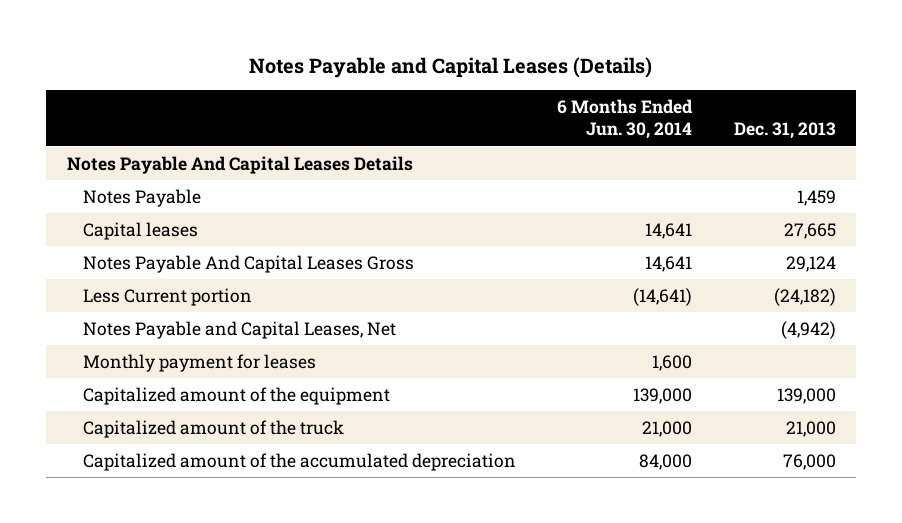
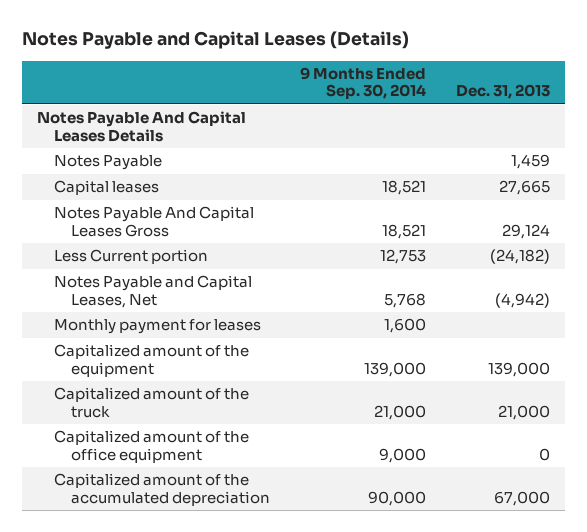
- | 6 Months Ended Jun. 30, 2014 | Dec. 31, 2013
+ | 9 Months Ended Sep. 30, 2014 | Dec. 31, 2013
- Capitalized amount of the accumulated depreciation | 84,000 | 76,000
+ Capitalized amount of the office equipment | 9,000 | 0
+ Capitalized amount of the accumulated depreciation | 90,000 | 67,000

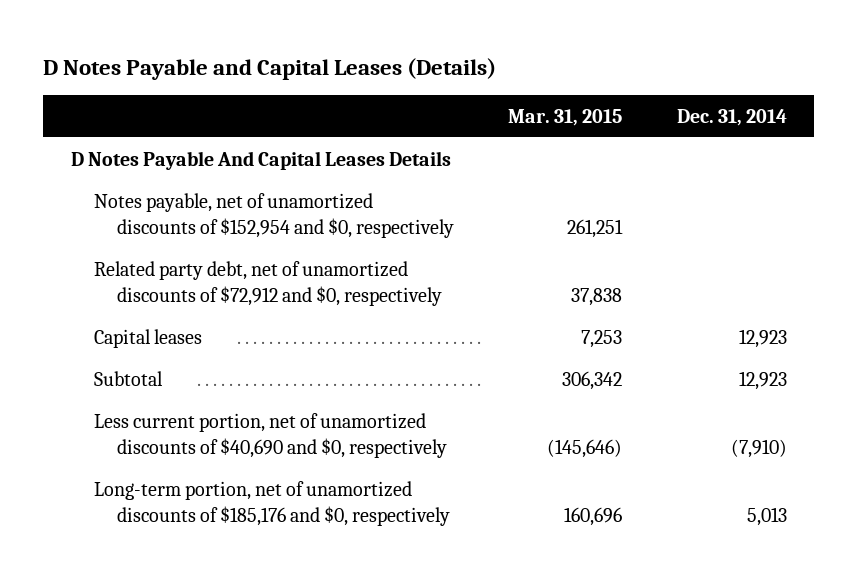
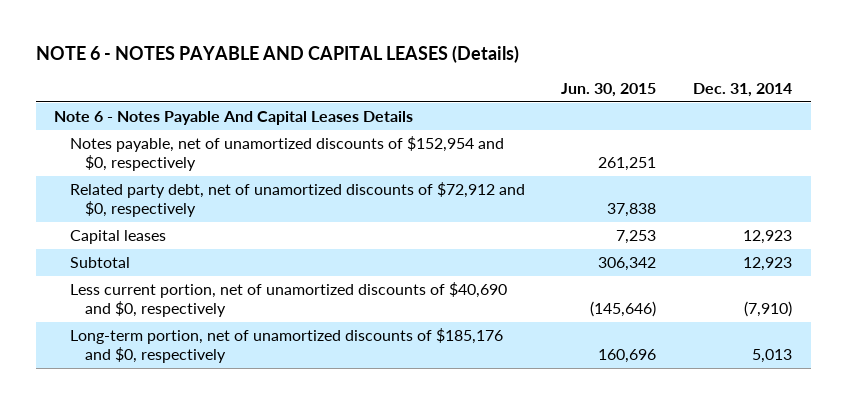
- D Notes Payable and Capital Leases (Details)
+ NOTE 6 - NOTES PAYABLE AND CAPITAL LEASES (Details)
- | Mar. 31, 2015 | Dec. 31, 2014
+ | Jun. 30, 2015 | Dec. 31, 2014
- D Notes Payable And Capital Leases Details
+ Note 6 - Notes Payable And Capital Leases Details

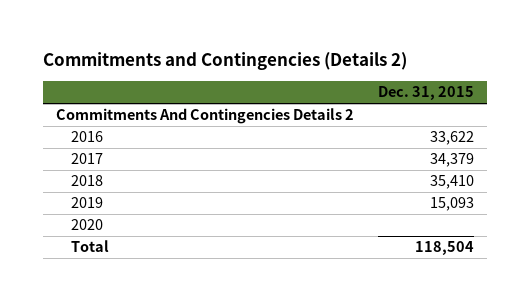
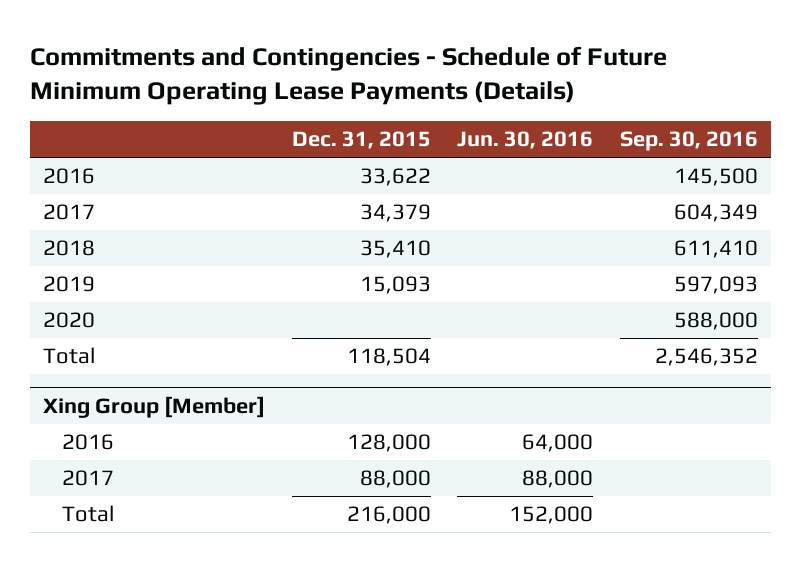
- Commitments and Contingencies (Details 2)
+ Commitments and Contingencies - Schedule of Future Minimum Operating Lease Payments (Details)
- | Dec. 31, 2015
+ | Dec. 31, 2015 | Jun. 30, 2016 | Sep. 30, 2016
- Commitments And Contingencies Details 2
+ Xing Group [Member]
+ 2016 | 128,000 | 64,000 |
+ 2017 | 88,000 | 88,000 |
+ Total | 216,000 | 152,000 |

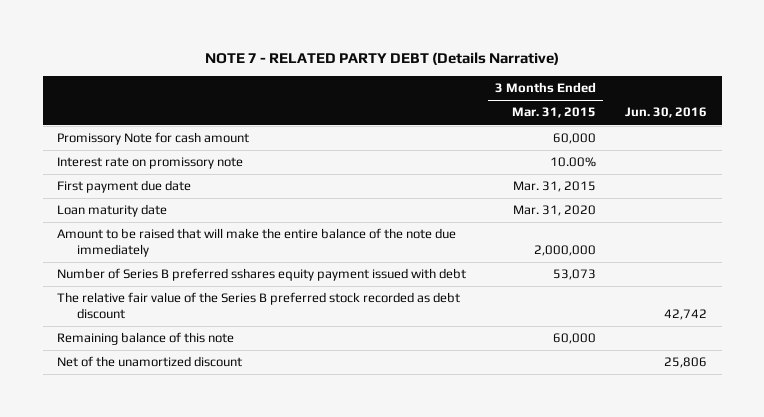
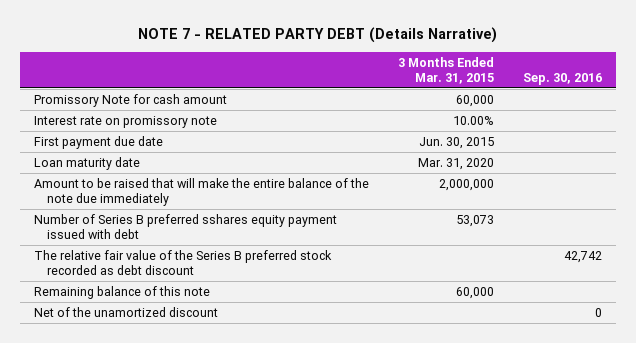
- | 3 Months Ended Mar. 31, 2015 | Jun. 30, 2016
+ | 3 Months Ended Mar. 31, 2015 | Sep. 30, 2016
- First payment due date | Mar. 31, 2015 |
+ First payment due date | Jun. 30, 2015 |

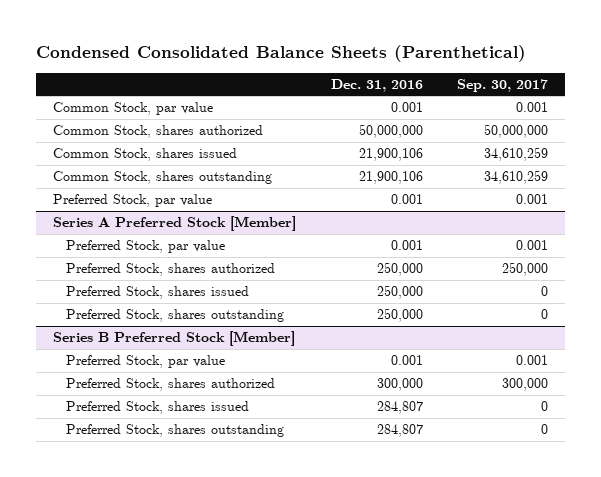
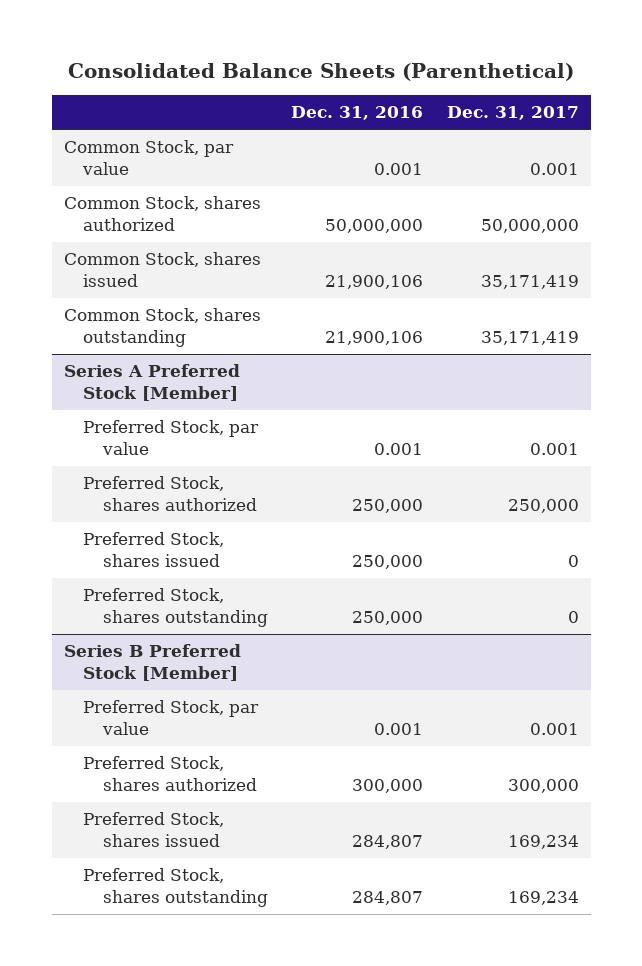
- Condensed Consolidated Balance Sheets (Parenthetical)
+ Consolidated Balance Sheets (Parenthetical)
- | Dec. 31, 2016 | Sep. 30, 2017
+ | Dec. 31, 2016 | Dec. 31, 2017
- Preferred Stock, par value | 0.001 | 0.001

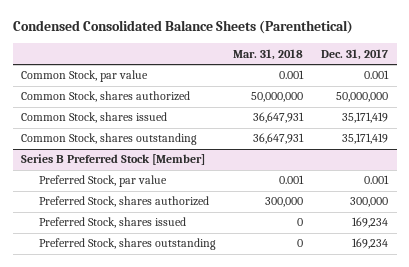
- Consolidated Balance Sheets (Parenthetical)
+ Condensed Consolidated Balance Sheets (Parenthetical)
- | Dec. 31, 2016 | Dec. 31, 2017
+ | Mar. 31, 2018 | Dec. 31, 2017
- Series A Preferred Stock [Member]
- Preferred Stock, par value | 0.001 | 0.001
- Preferred Stock, shares authorized | 250,000 | 250,000
- Preferred Stock, shares issued | 250,000 | 0
- Preferred Stock, shares outstanding | 250,000 | 0

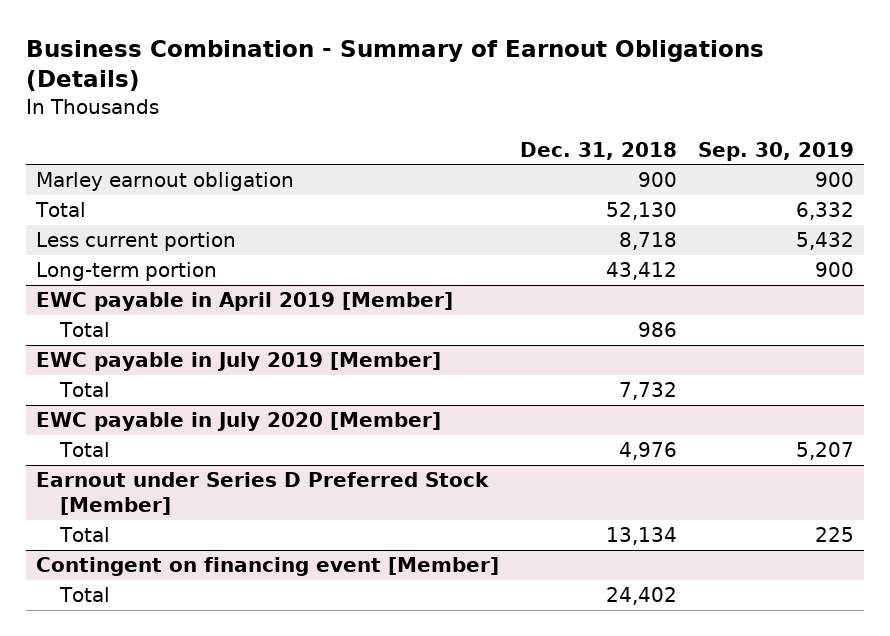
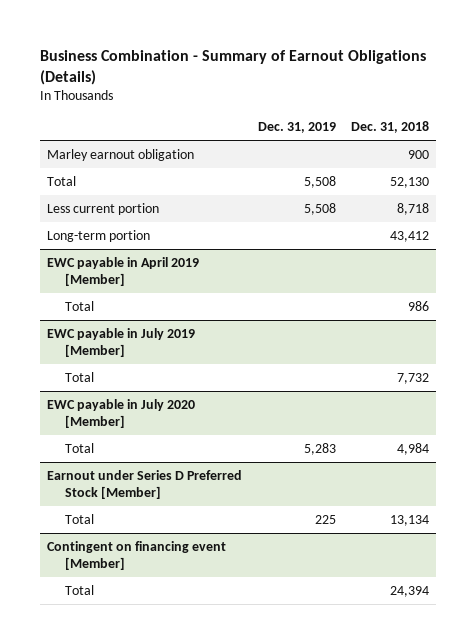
- | Dec. 31, 2018 | Sep. 30, 2019
+ | Dec. 31, 2019 | Dec. 31, 2018
@ EWC payable in July 2020 [Member]
- Total | 4,976 | 5,207
+ Total | 5,283 | 4,984
@ Contingent on financing event [Member]
- Total | 24,402 |
+ Total | | 24,394

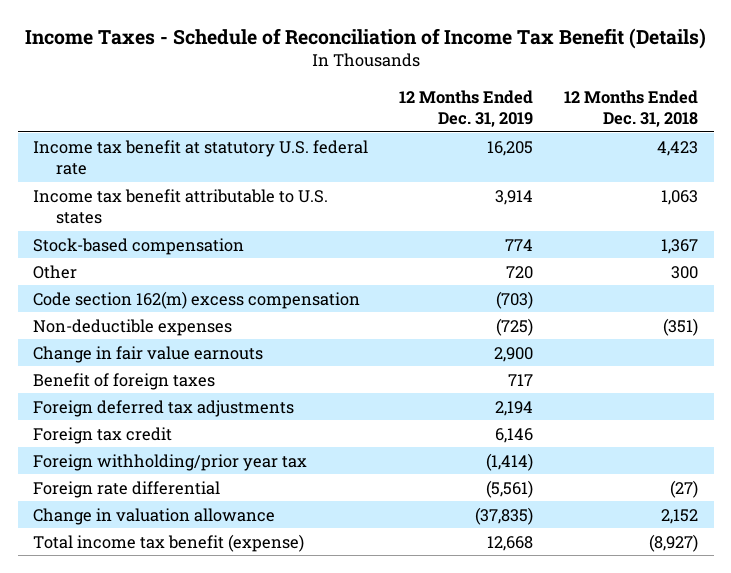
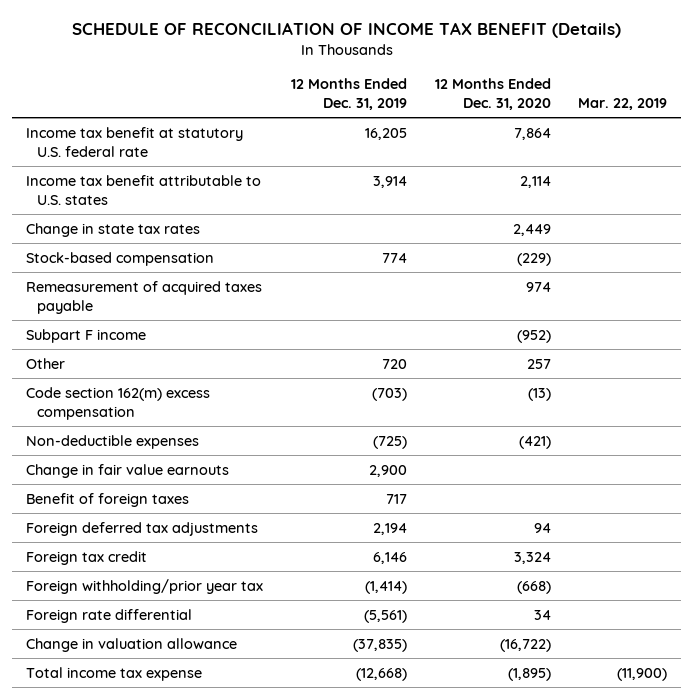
- Income Taxes - Schedule of Reconciliation of Income Tax Benefit (Details)
+ SCHEDULE OF RECONCILIATION OF INCOME TAX BENEFIT (Details)
- | 12 Months Ended Dec. 31, 2019 | 12 Months Ended Dec. 31, 2018
+ | 12 Months Ended Dec. 31, 2019 | 12 Months Ended Dec. 31, 2020 | Mar. 22, 2019
+ Change in state tax rates | | 2,449 |
+ Remeasurement of acquired taxes payable | | 974 |
+ Subpart F income | | (952) |
- Total income tax benefit (expense) | 12,668 | (8,927)
+ Total income tax expense | (12,668) | (1,895) | (11,900)

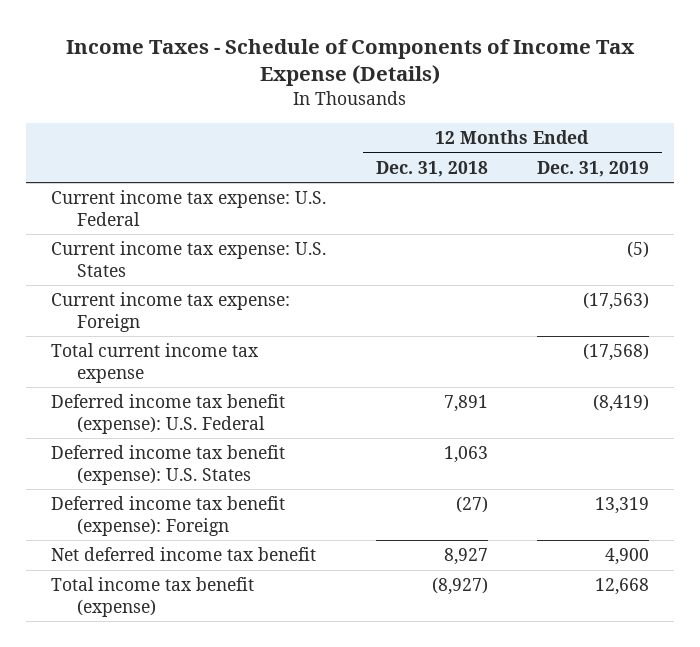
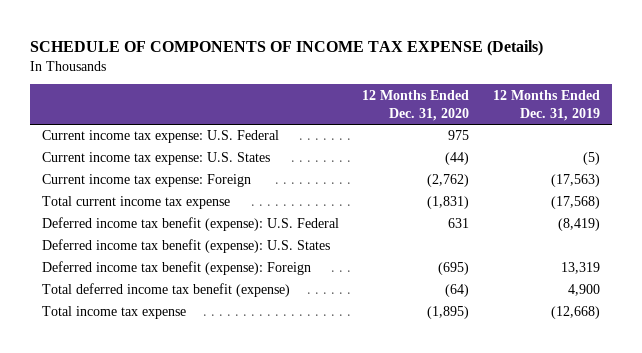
- Income Taxes - Schedule of Components of Income Tax Expense (Details)
+ SCHEDULE OF COMPONENTS OF INCOME TAX EXPENSE (Details)
- | 12 Months Ended Dec. 31, 2018 | 12 Months Ended Dec. 31, 2019
+ | 12 Months Ended Dec. 31, 2020 | 12 Months Ended Dec. 31, 2019
- Net deferred income tax benefit | 8,927 | 4,900
- Total income tax benefit (expense) | (8,927) | 12,668
+ Total deferred income tax benefit (expense) | (64) | 4,900
+ Total income tax expense | (1,895) | (12,668)

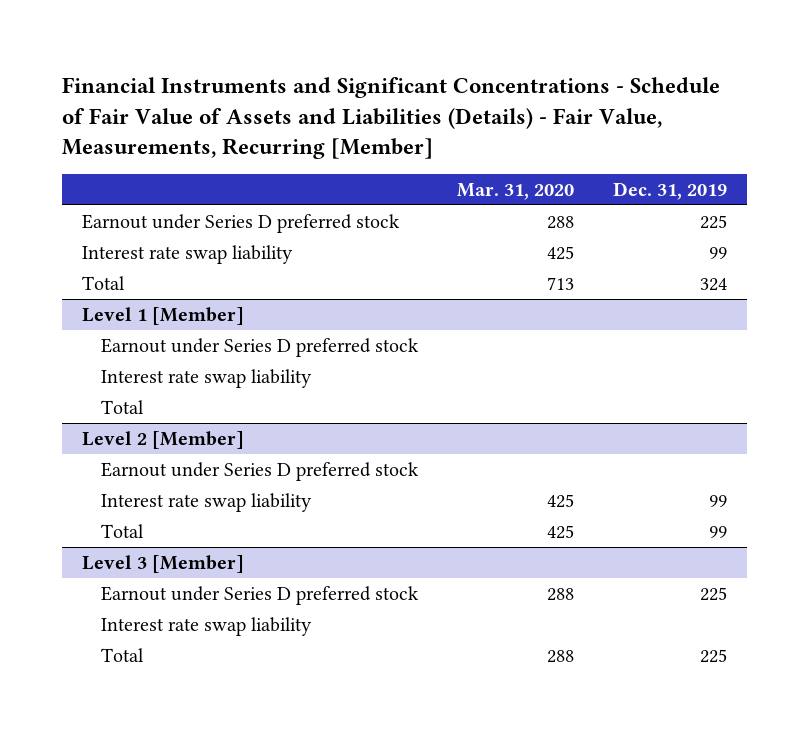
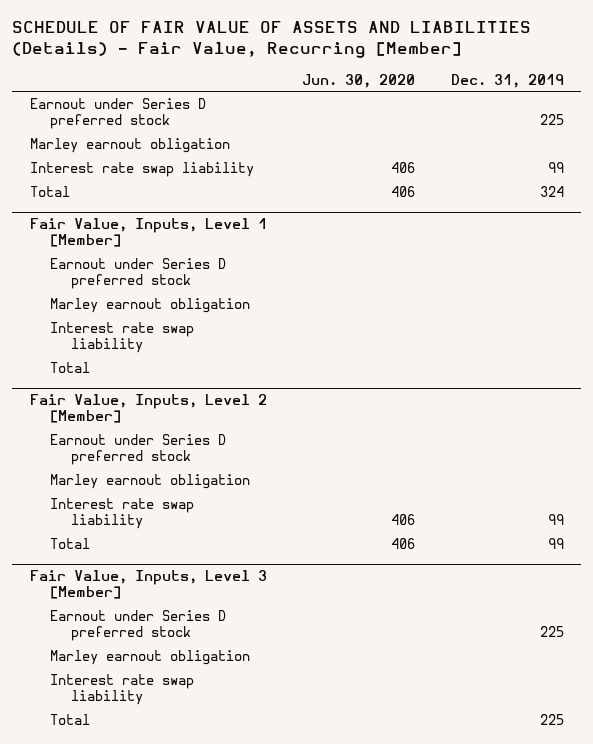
- Financial Instruments and Significant Concentrations - Schedule of Fair Value of Assets and Liabilities (Details) - Fair Value, Measurements, Recurring [Member]
+ SCHEDULE OF FAIR VALUE OF ASSETS AND LIABILITIES (Details) - Fair Value, Recurring [Member]
- | Mar. 31, 2020 | Dec. 31, 2019
+ | Jun. 30, 2020 | Dec. 31, 2019
+ Marley earnout obligation
- Level 1 [Member]
+ Fair Value, Inputs, Level 1 [Member]
+ Marley earnout obligation
- Level 2 [Member]
+ Fair Value, Inputs, Level 2 [Member]
+ Marley earnout obligation
- Level 3 [Member]
+ Fair Value, Inputs, Level 3 [Member]
+ Marley earnout obligation

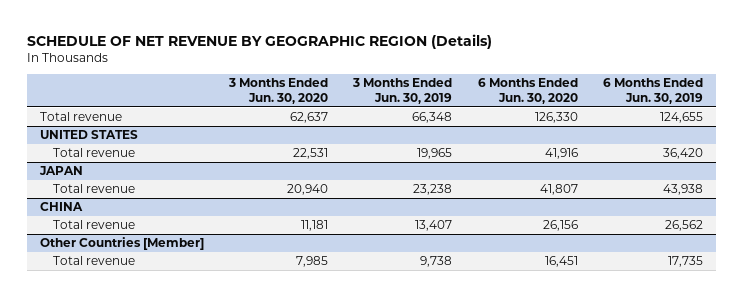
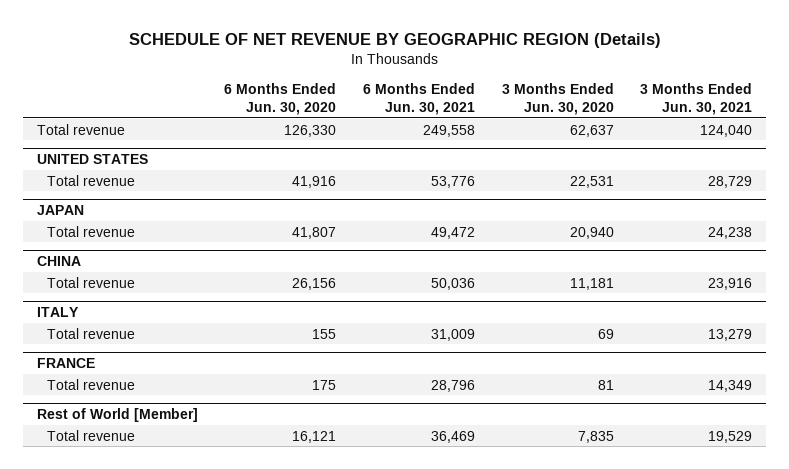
- | 3 Months Ended Jun. 30, 2020 | 3 Months Ended Jun. 30, 2019 | 6 Months Ended Jun. 30, 2020 | 6 Months Ended Jun. 30, 2019
+ | 6 Months Ended Jun. 30, 2020 | 6 Months Ended Jun. 30, 2021 | 3 Months Ended Jun. 30, 2020 | 3 Months Ended Jun. 30, 2021
- Other Countries [Member]
- Total revenue | 7,985 | 9,738 | 16,451 | 17,735
+ ITALY
+ Total revenue | 155 | 31,009 | 69 | 13,279
+ FRANCE
+ Total revenue | 175 | 28,796 | 81 | 14,349
+ Rest of World [Member]
+ Total revenue | 16,121 | 36,469 | 7,835 | 19,529

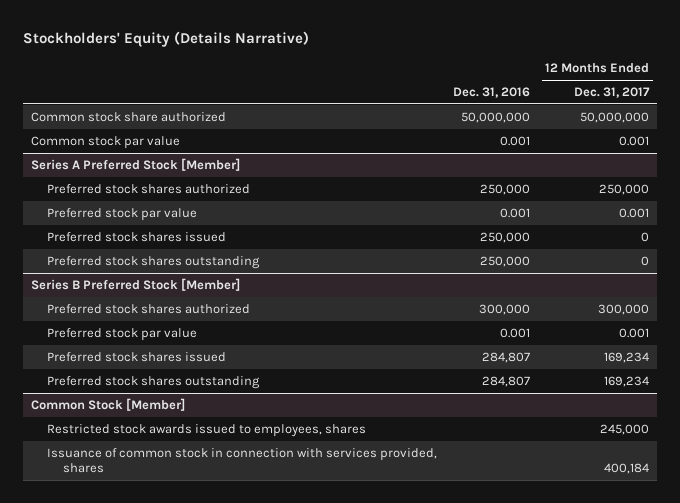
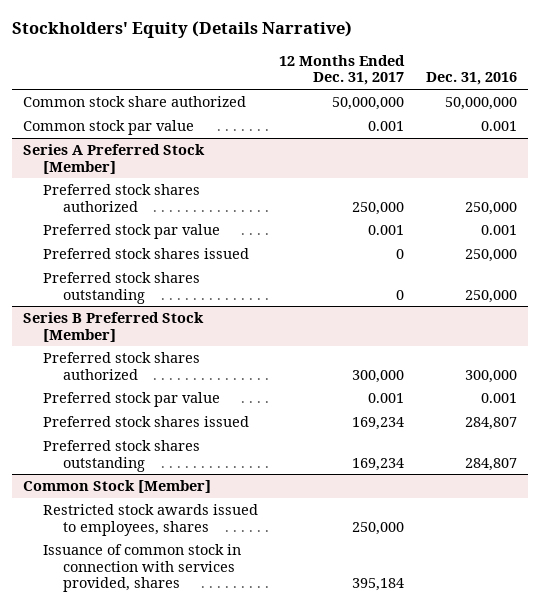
- | Dec. 31, 2016 | 12 Months Ended Dec. 31, 2017
+ | 12 Months Ended Dec. 31, 2017 | Dec. 31, 2016
@ Common Stock [Member]
- Restricted stock awards issued to employees, shares | | 245,000
- Issuance of common stock in connection with services provided, shares | | 400,184
+ Restricted stock awards issued to employees, shares | 250,000 |
+ Issuance of common stock in connection with services provided, shares | 395,184 |

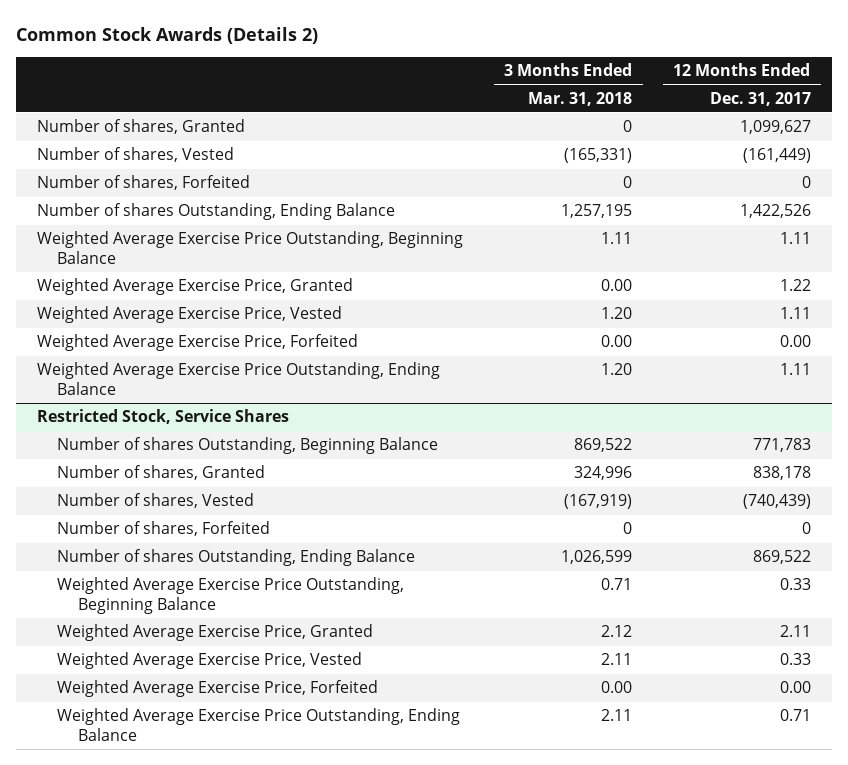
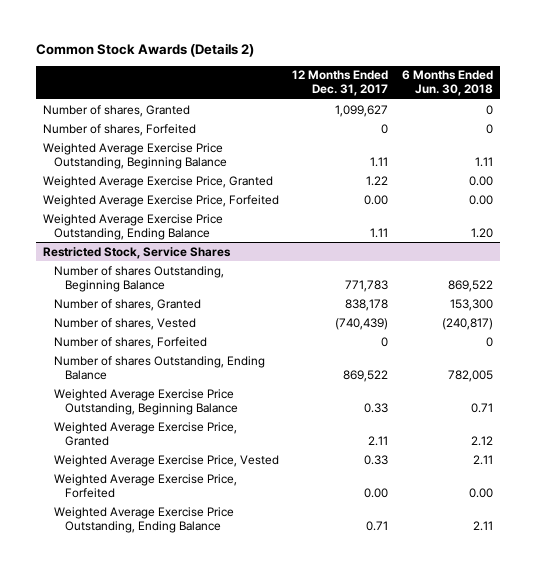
- | 3 Months Ended Mar. 31, 2018 | 12 Months Ended Dec. 31, 2017
+ | 12 Months Ended Dec. 31, 2017 | 6 Months Ended Jun. 30, 2018
- Number of shares, Vested | (165,331) | (161,449)
- Number of shares Outstanding, Ending Balance | 1,257,195 | 1,422,526
- Weighted Average Exercise Price, Vested | 1.20 | 1.11

